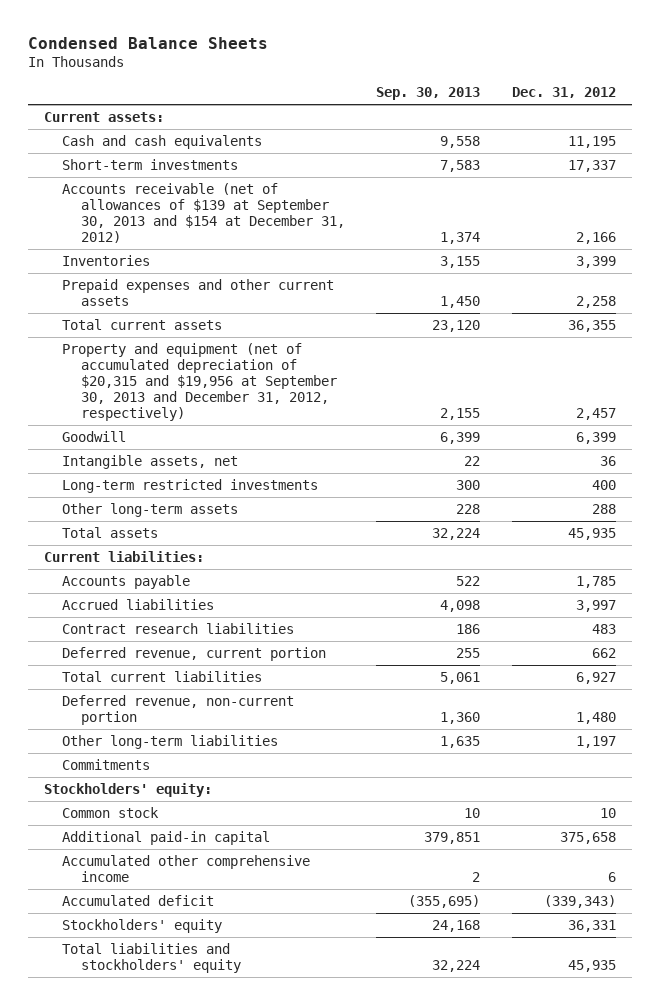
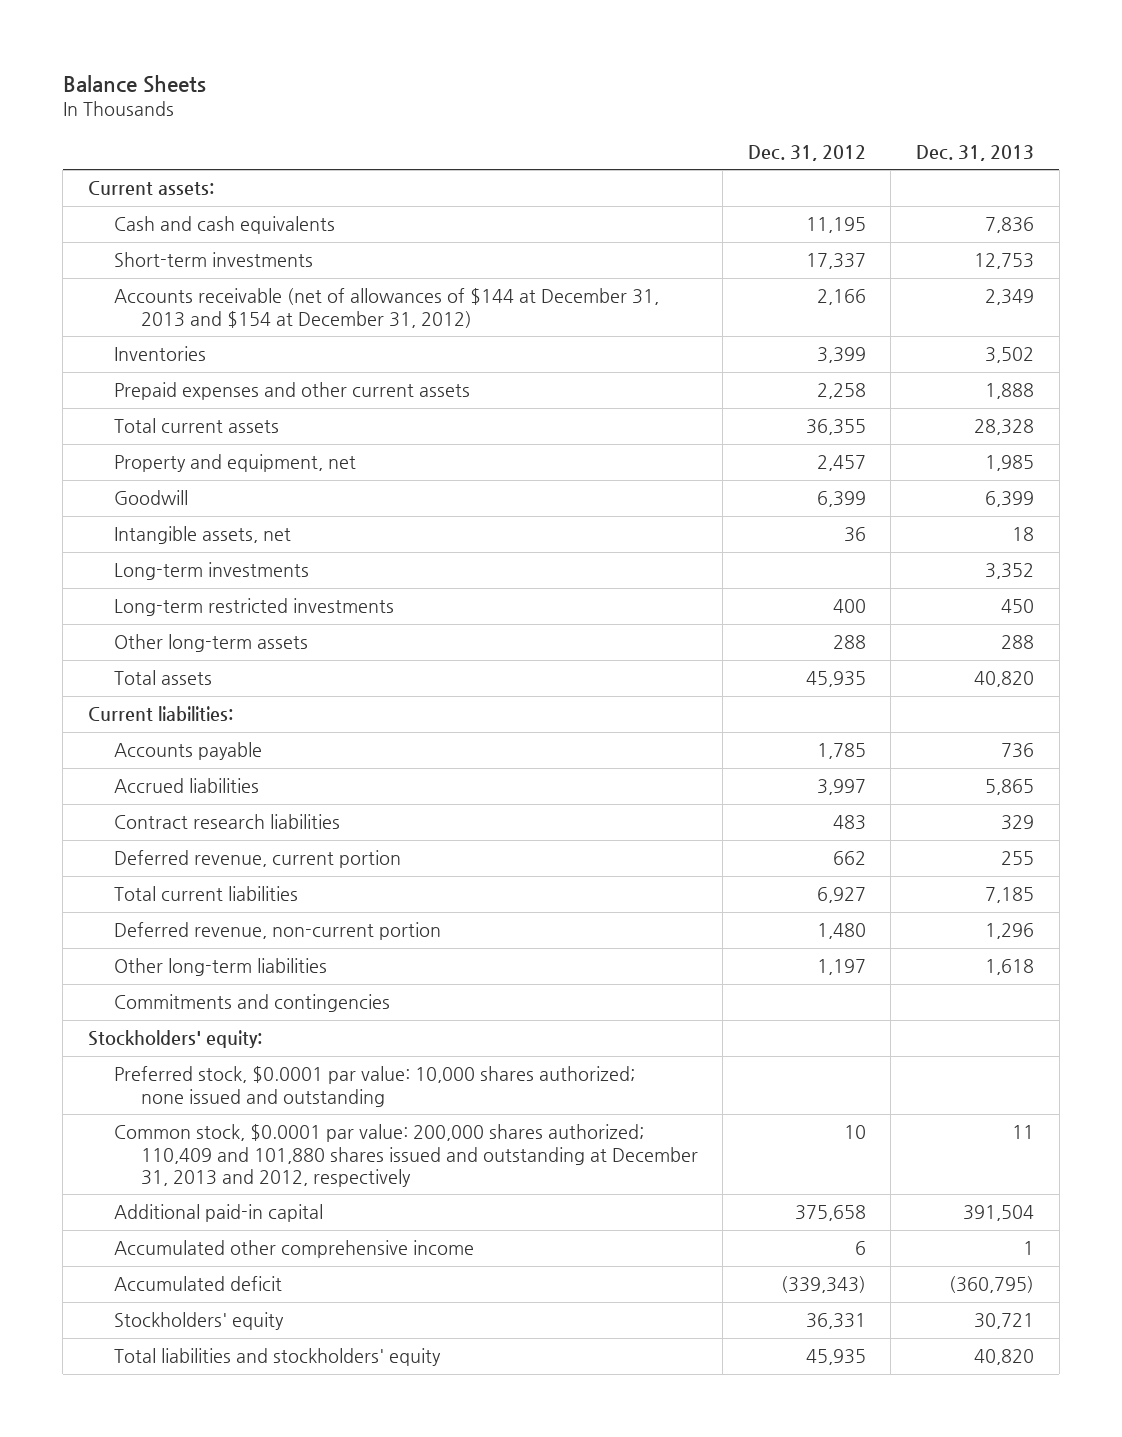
- Condensed Balance Sheets
+ Balance Sheets
- | Sep. 30, 2013 | Dec. 31, 2012
+ | Dec. 31, 2012 | Dec. 31, 2013
- Accounts receivable (net of allowances of $139 at September 30, 2013 and $154 at December 31, 2012) | 1,374 | 2,166
+ Accounts receivable (net of allowances of $144 at December 31, 2013 and $154 at December 31, 2012) | 2,166 | 2,349
- Property and equipment (net of accumulated depreciation of $20,315 and $19,956 at September 30, 2013 and December 31, 2012, respectively) | 2,155 | 2,457
+ Property and equipment, net | 2,457 | 1,985
+ Long-term investments | | 3,352
- Commitments
+ Commitments and contingencies
- Common stock | 10 | 10
+ Preferred stock, $0.0001 par value: 10,000 shares authorized; none issued and outstanding
+ Common stock, $0.0001 par value: 200,000 shares authorized; 110,409 and 101,880 shares issued and outstanding at December 31, 2013 and 2012, respectively | 10 | 11

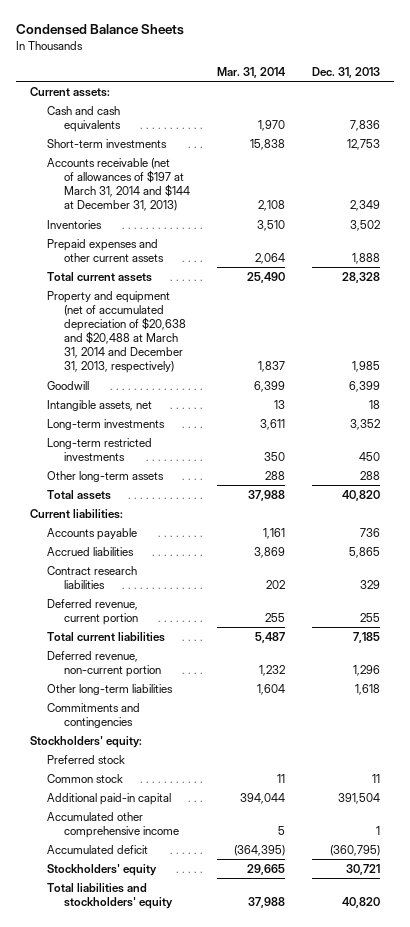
- Balance Sheets
+ Condensed Balance Sheets
- | Dec. 31, 2012 | Dec. 31, 2013
+ | Mar. 31, 2014 | Dec. 31, 2013
- Accounts receivable (net of allowances of $144 at December 31, 2013 and $154 at December 31, 2012) | 2,166 | 2,349
+ Accounts receivable (net of allowances of $197 at March 31, 2014 and $144 at December 31, 2013) | 2,108 | 2,349
- Property and equipment, net | 2,457 | 1,985
+ Property and equipment (net of accumulated depreciation of $20,638 and $20,488 at March 31, 2014 and December 31, 2013, respectively) | 1,837 | 1,985
- Preferred stock, $0.0001 par value: 10,000 shares authorized; none issued and outstanding
- Common stock, $0.0001 par value: 200,000 shares authorized; 110,409 and 101,880 shares issued and outstanding at December 31, 2013 and 2012, respectively | 10 | 11
+ Preferred stock
+ Common stock | 11 | 11

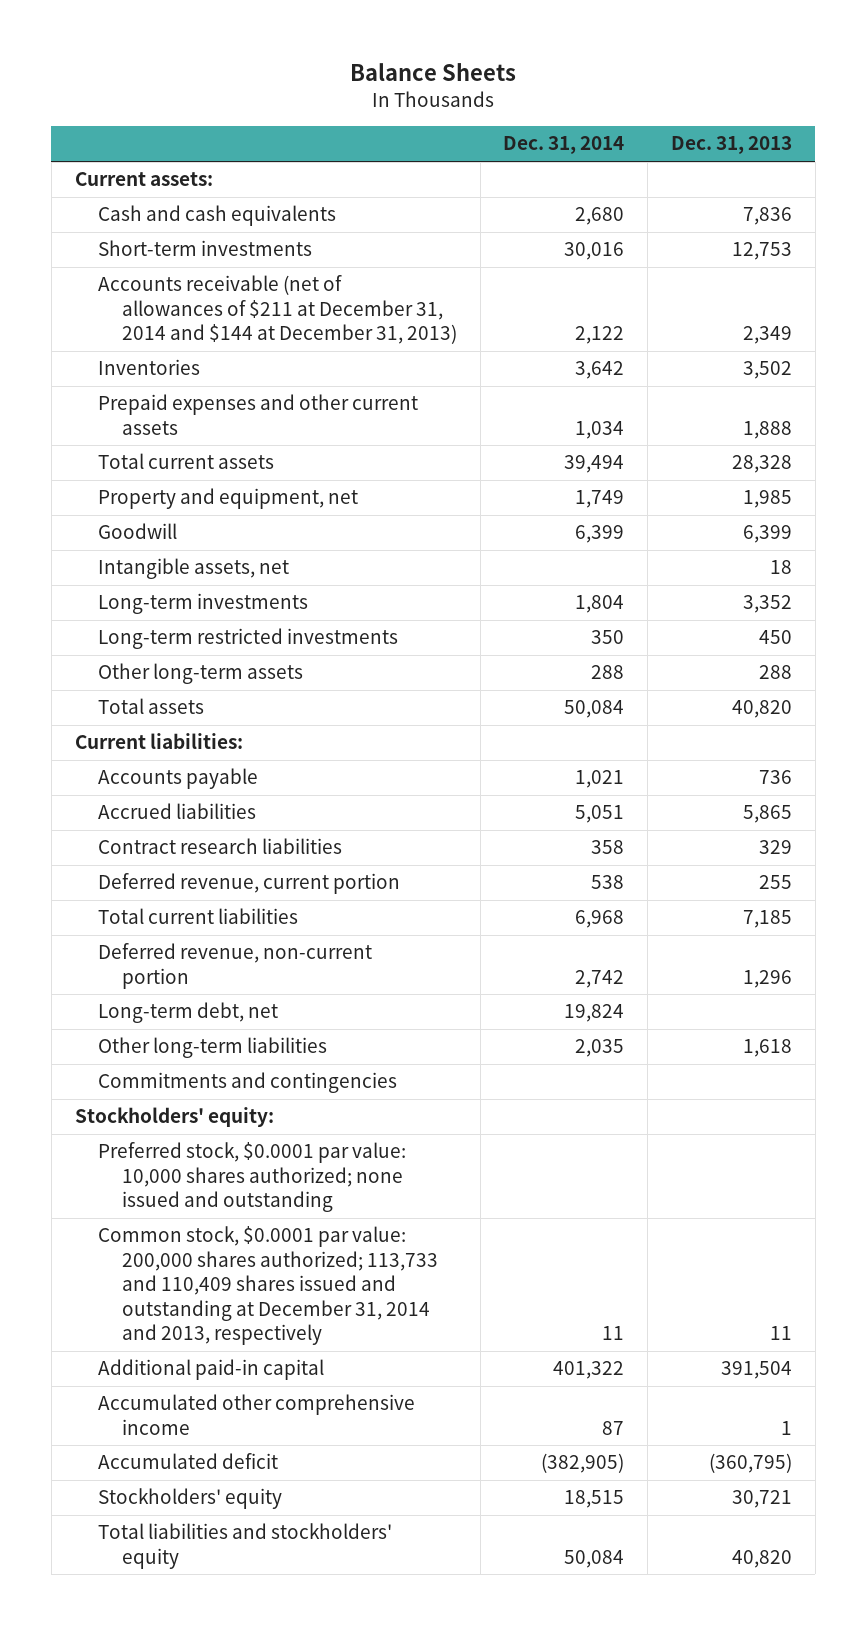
- Condensed Balance Sheets
+ Balance Sheets
- | Mar. 31, 2014 | Dec. 31, 2013
+ | Dec. 31, 2014 | Dec. 31, 2013
- Accounts receivable (net of allowances of $197 at March 31, 2014 and $144 at December 31, 2013) | 2,108 | 2,349
+ Accounts receivable (net of allowances of $211 at December 31, 2014 and $144 at December 31, 2013) | 2,122 | 2,349
- Property and equipment (net of accumulated depreciation of $20,638 and $20,488 at March 31, 2014 and December 31, 2013, respectively) | 1,837 | 1,985
+ Property and equipment, net | 1,749 | 1,985
+ Long-term debt, net | 19,824 |
- Preferred stock
- Common stock | 11 | 11
+ Preferred stock, $0.0001 par value: 10,000 shares authorized; none issued and outstanding
+ Common stock, $0.0001 par value: 200,000 shares authorized; 113,733 and 110,409 shares issued and outstanding at December 31, 2014 and 2013, respectively | 11 | 11

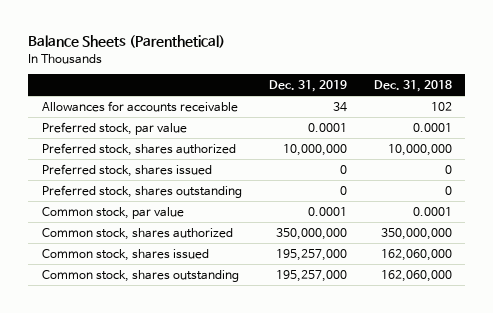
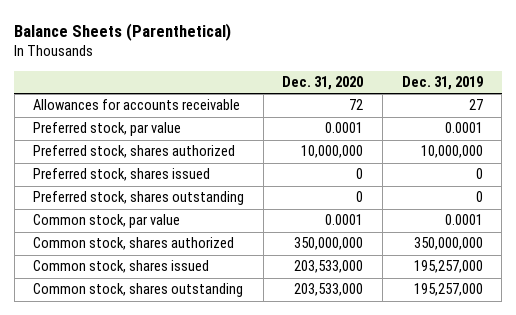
- | Dec. 31, 2019 | Dec. 31, 2018
+ | Dec. 31, 2020 | Dec. 31, 2019
- Allowances for accounts receivable | 34 | 102
+ Allowances for accounts receivable | 72 | 27

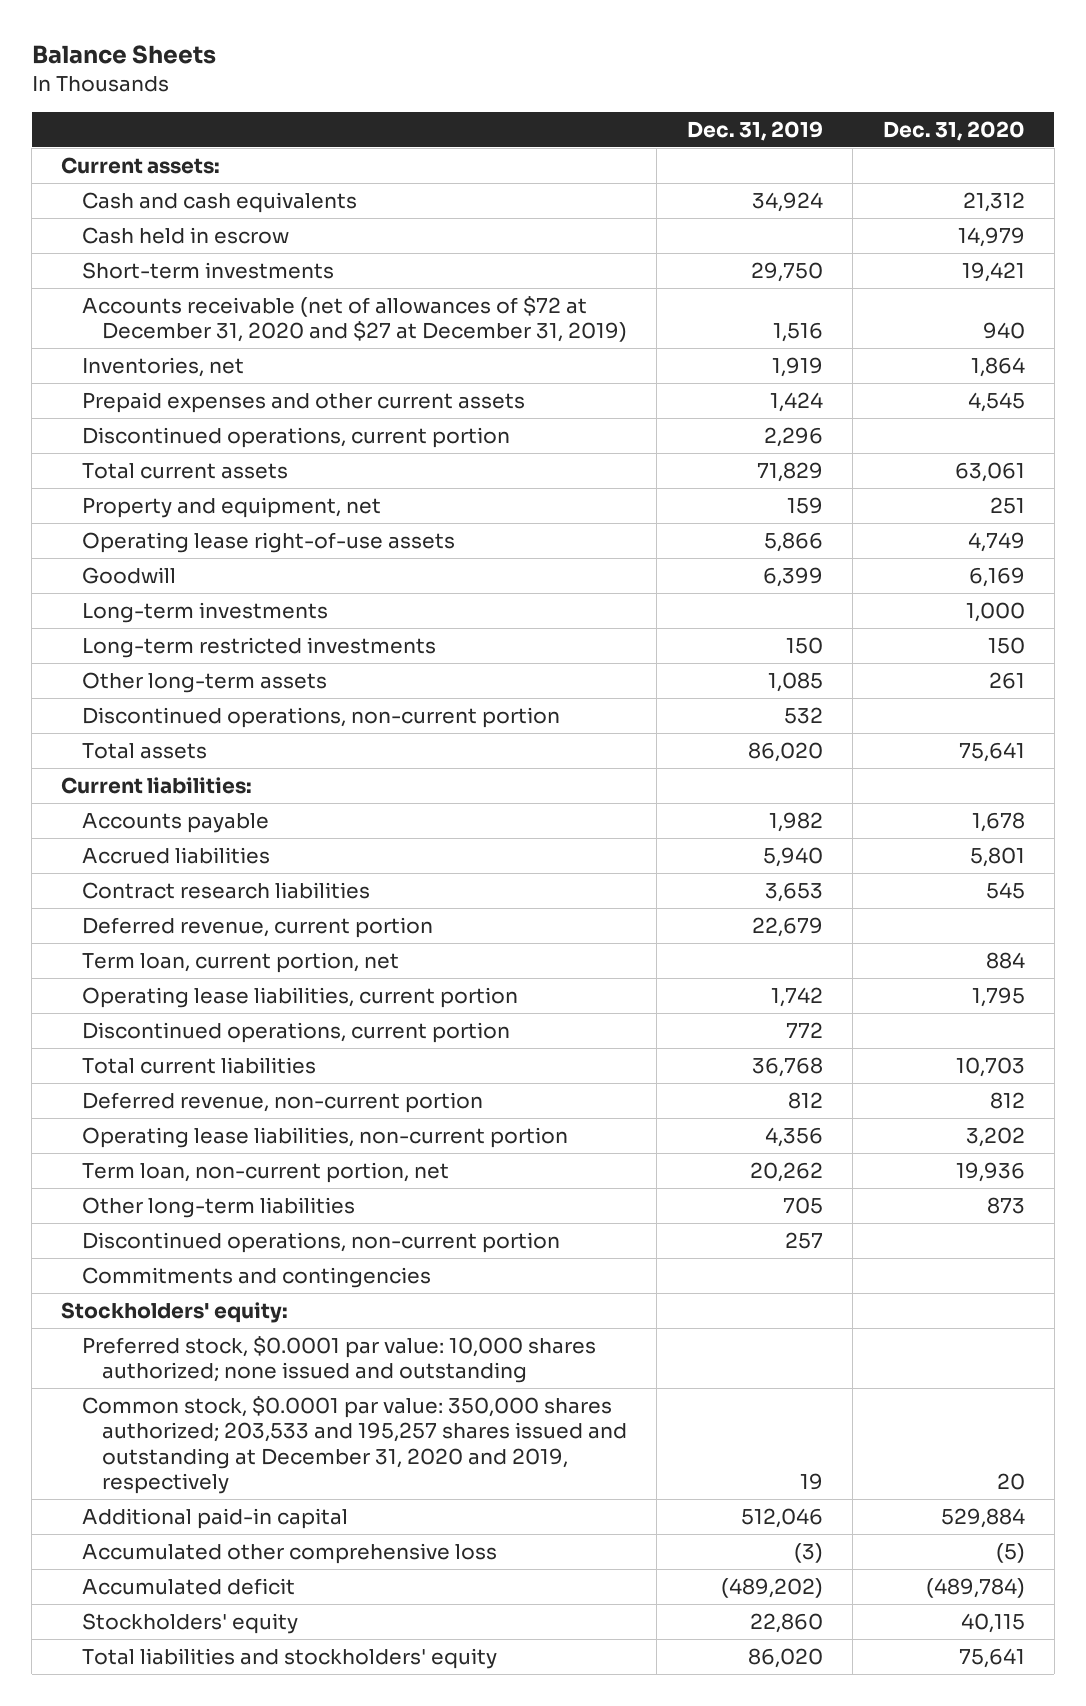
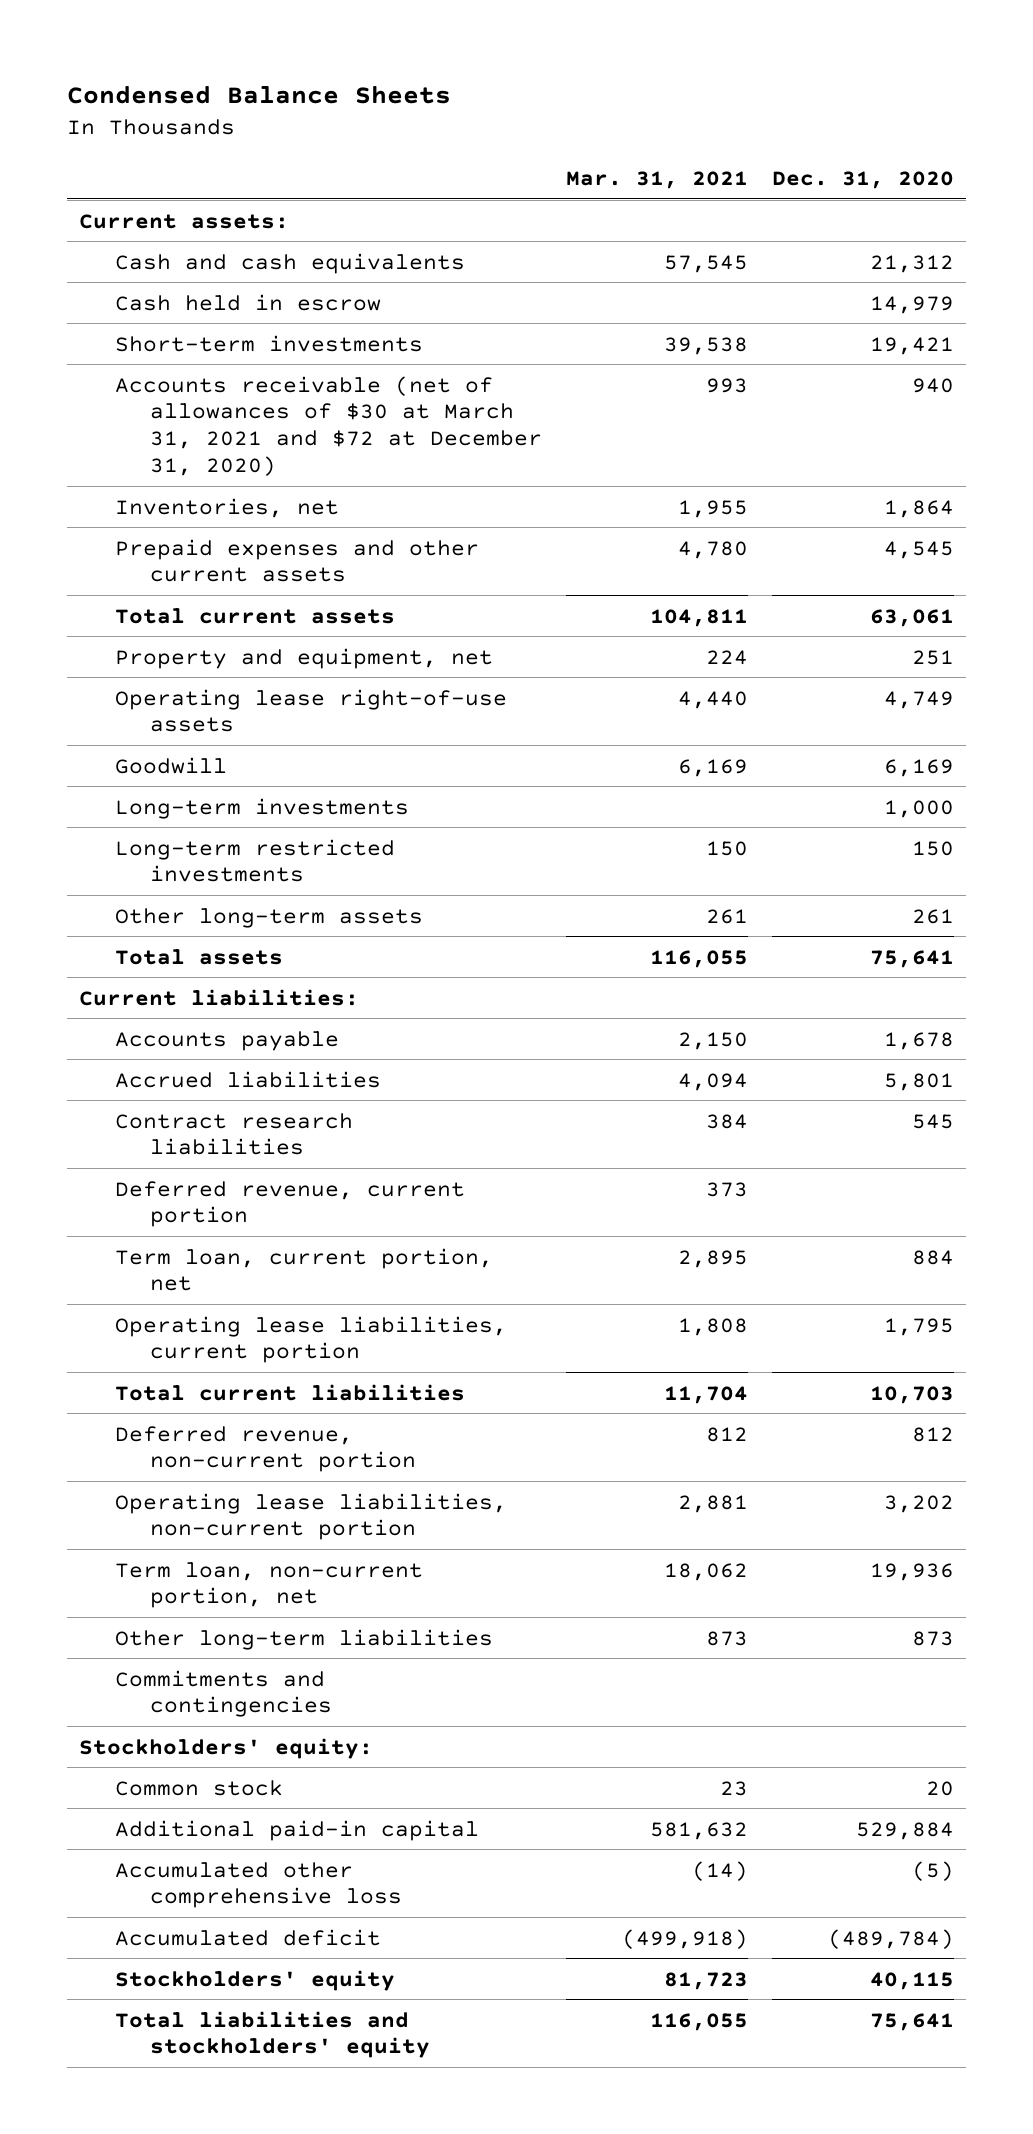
- Balance Sheets
+ Condensed Balance Sheets
- | Dec. 31, 2019 | Dec. 31, 2020
+ | Mar. 31, 2021 | Dec. 31, 2020
- Accounts receivable (net of allowances of $72 at December 31, 2020 and $27 at December 31, 2019) | 1,516 | 940
+ Accounts receivable (net of allowances of $30 at March 31, 2021 and $72 at December 31, 2020) | 993 | 940
- Discontinued operations, current portion | 2,296 |
- Discontinued operations, non-current portion | 532 |
- Discontinued operations, current portion | 772 |
- Discontinued operations, non-current portion | 257 |
- Preferred stock, $0.0001 par value: 10,000 shares authorized; none issued and outstanding
- Common stock, $0.0001 par value: 350,000 shares authorized; 203,533 and 195,257 shares issued and outstanding at December 31, 2020 and 2019, respectively | 19 | 20
+ Common stock | 23 | 20

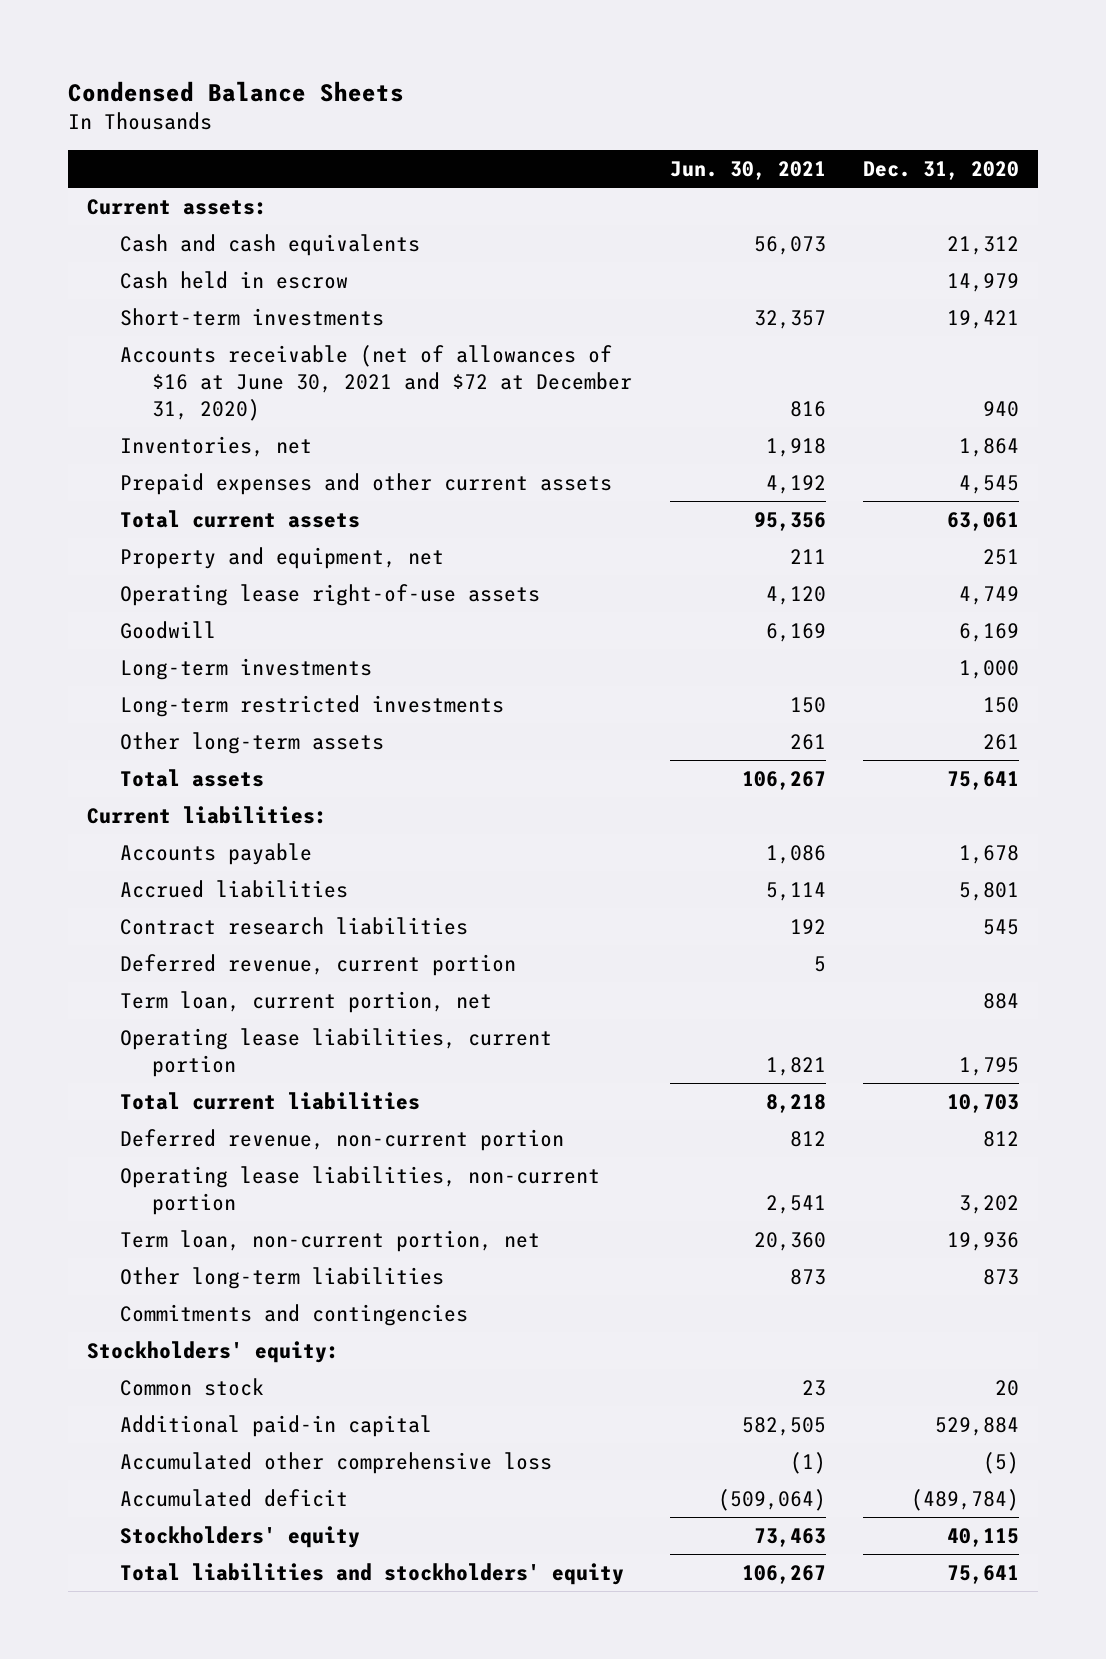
- | Mar. 31, 2021 | Dec. 31, 2020
+ | Jun. 30, 2021 | Dec. 31, 2020
- Accounts receivable (net of allowances of $30 at March 31, 2021 and $72 at December 31, 2020) | 993 | 940
+ Accounts receivable (net of allowances of $16 at June 30, 2021 and $72 at December 31, 2020) | 816 | 940

